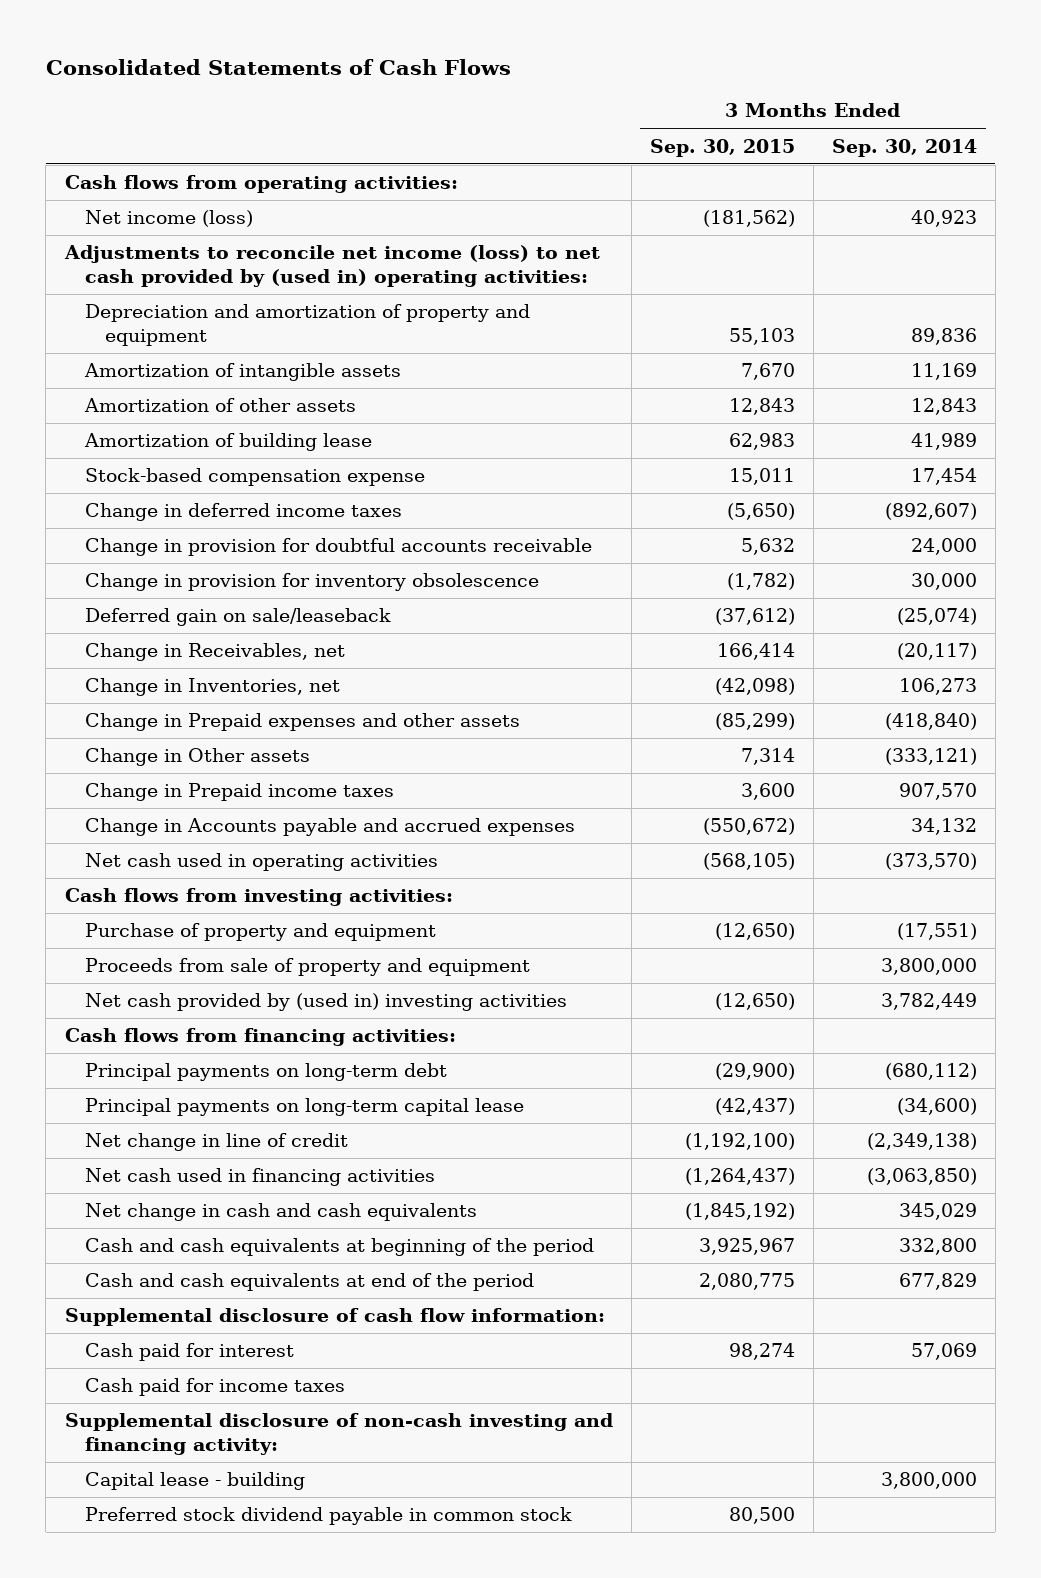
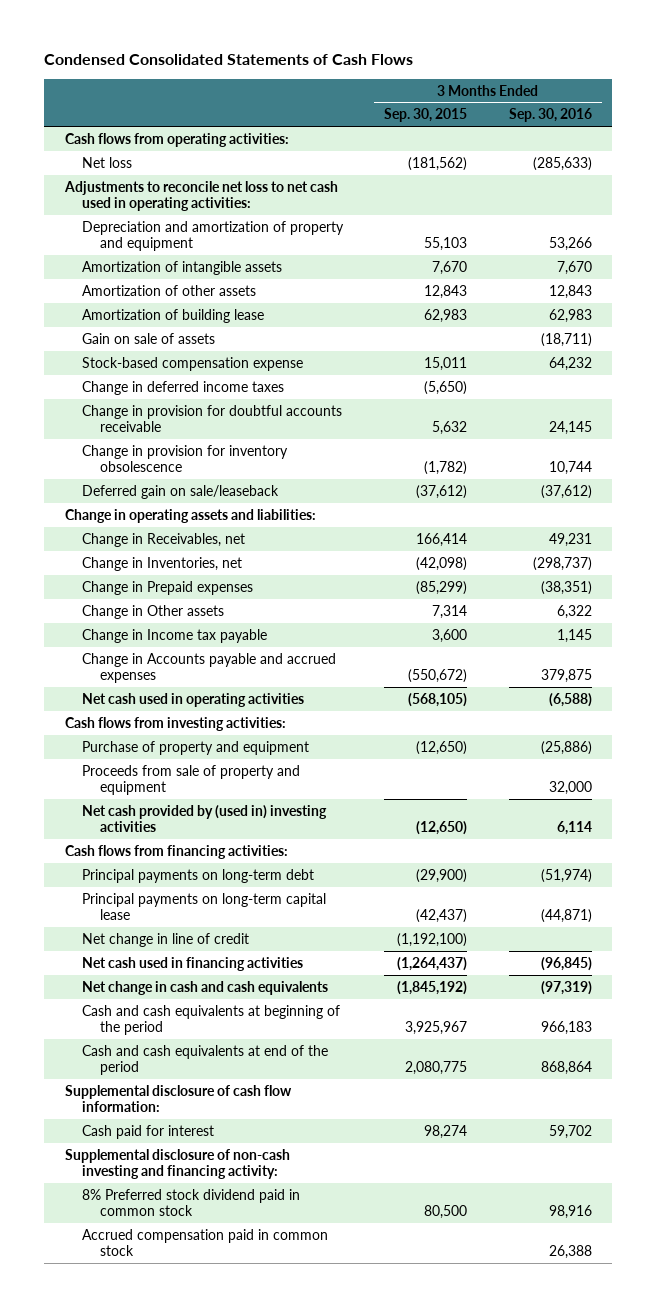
- Consolidated Statements of Cash Flows
+ Condensed Consolidated Statements of Cash Flows
- | 3 Months Ended Sep. 30, 2015 | 3 Months Ended Sep. 30, 2014
+ | 3 Months Ended Sep. 30, 2015 | 3 Months Ended Sep. 30, 2016
- Net income (loss) | (181,562) | 40,923
- Adjustments to reconcile net income (loss) to net cash provided by (used in) operating activities:
+ Net loss | (181,562) | (285,633)
+ Adjustments to reconcile net loss to net cash used in operating activities:
+ Gain on sale of assets | | (18,711)
+ Change in operating assets and liabilities:
- Change in Prepaid expenses and other assets | (85,299) | (418,840)
+ Change in Prepaid expenses | (85,299) | (38,351)
- Change in Prepaid income taxes | 3,600 | 907,570
+ Change in Income tax payable | 3,600 | 1,145
- Cash paid for income taxes
- Capital lease - building | | 3,800,000
- Preferred stock dividend payable in common stock | 80,500 |
+ 8% Preferred stock dividend paid in common stock | 80,500 | 98,916
+ Accrued compensation paid in common stock | | 26,388

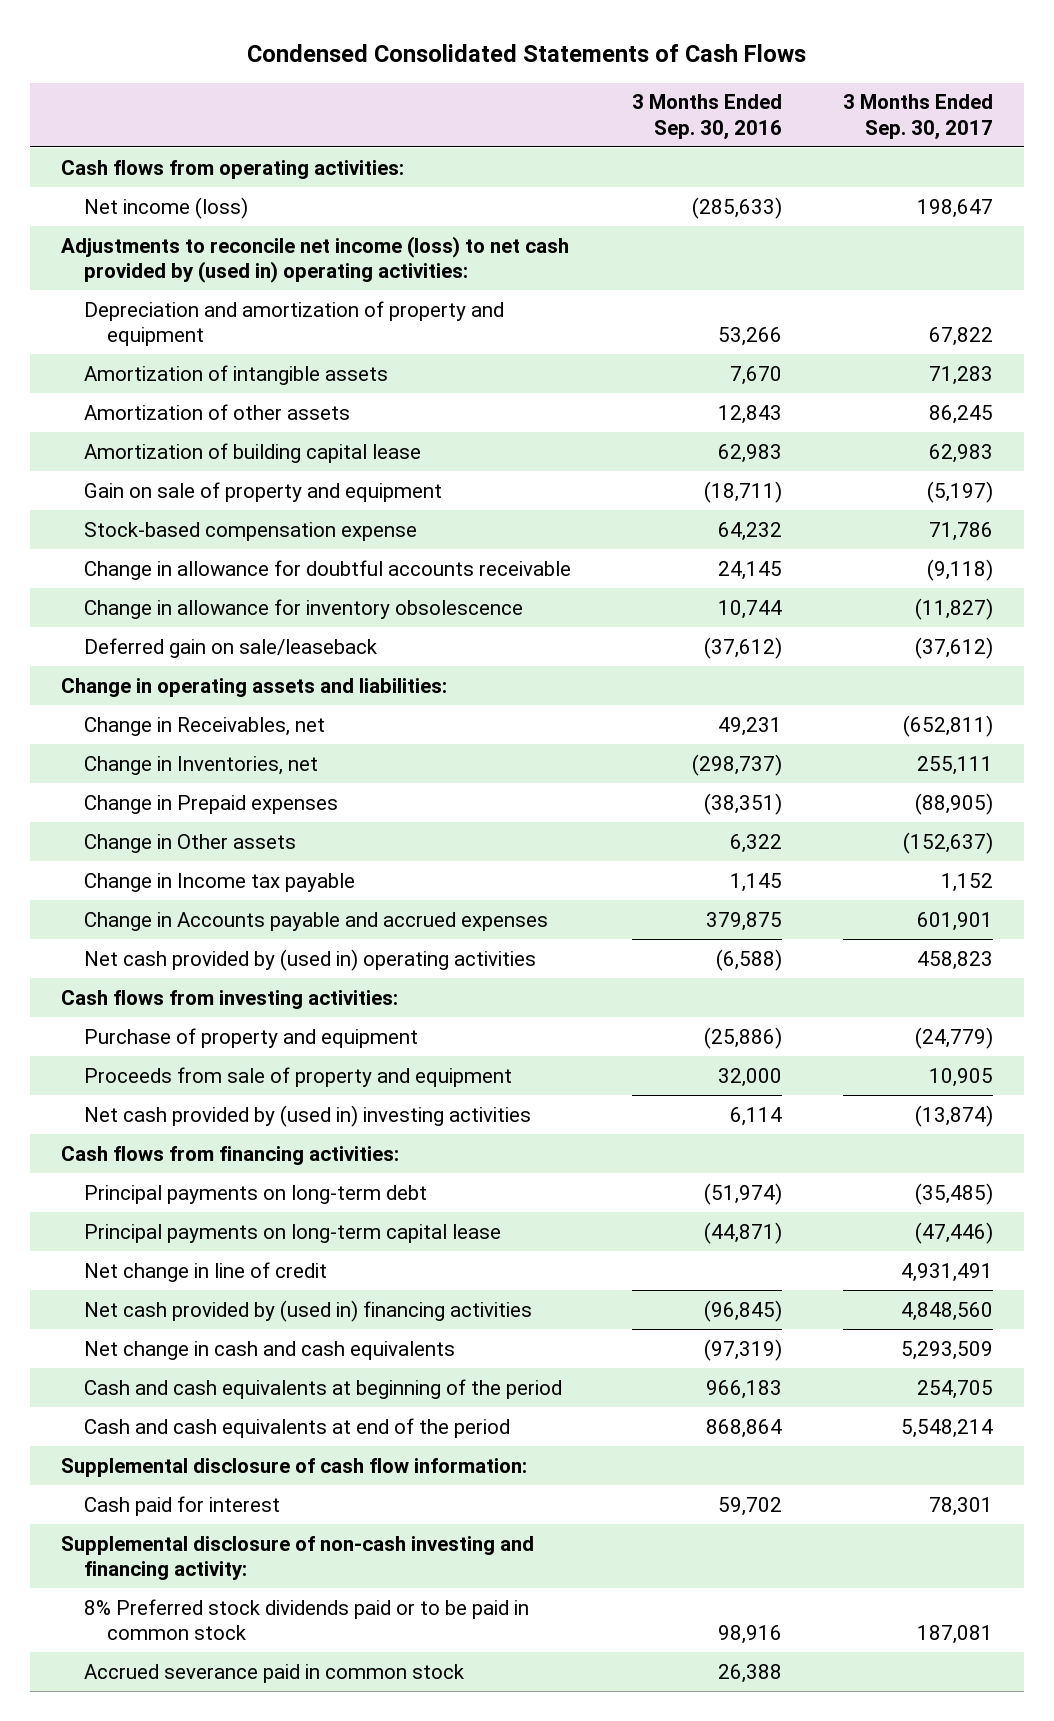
- | 3 Months Ended Sep. 30, 2015 | 3 Months Ended Sep. 30, 2016
+ | 3 Months Ended Sep. 30, 2016 | 3 Months Ended Sep. 30, 2017
- Net loss | (181,562) | (285,633)
- Adjustments to reconcile net loss to net cash used in operating activities:
+ Net income (loss) | (285,633) | 198,647
+ Adjustments to reconcile net income (loss) to net cash provided by (used in) operating activities:
- Amortization of building lease | 62,983 | 62,983
- Gain on sale of assets | | (18,711)
+ Amortization of building capital lease | 62,983 | 62,983
+ Gain on sale of property and equipment | (18,711) | (5,197)
- Change in deferred income taxes | (5,650) |
- Change in provision for doubtful accounts receivable | 5,632 | 24,145
- Change in provision for inventory obsolescence | (1,782) | 10,744
+ Change in allowance for doubtful accounts receivable | 24,145 | (9,118)
+ Change in allowance for inventory obsolescence | 10,744 | (11,827)
- Net cash used in operating activities | (568,105) | (6,588)
+ Net cash provided by (used in) operating activities | (6,588) | 458,823
- Net cash used in financing activities | (1,264,437) | (96,845)
+ Net cash provided by (used in) financing activities | (96,845) | 4,848,560
- 8% Preferred stock dividend paid in common stock | 80,500 | 98,916
- Accrued compensation paid in common stock | | 26,388
+ 8% Preferred stock dividends paid or to be paid in common stock | 98,916 | 187,081
+ Accrued severance paid in common stock | 26,388 |

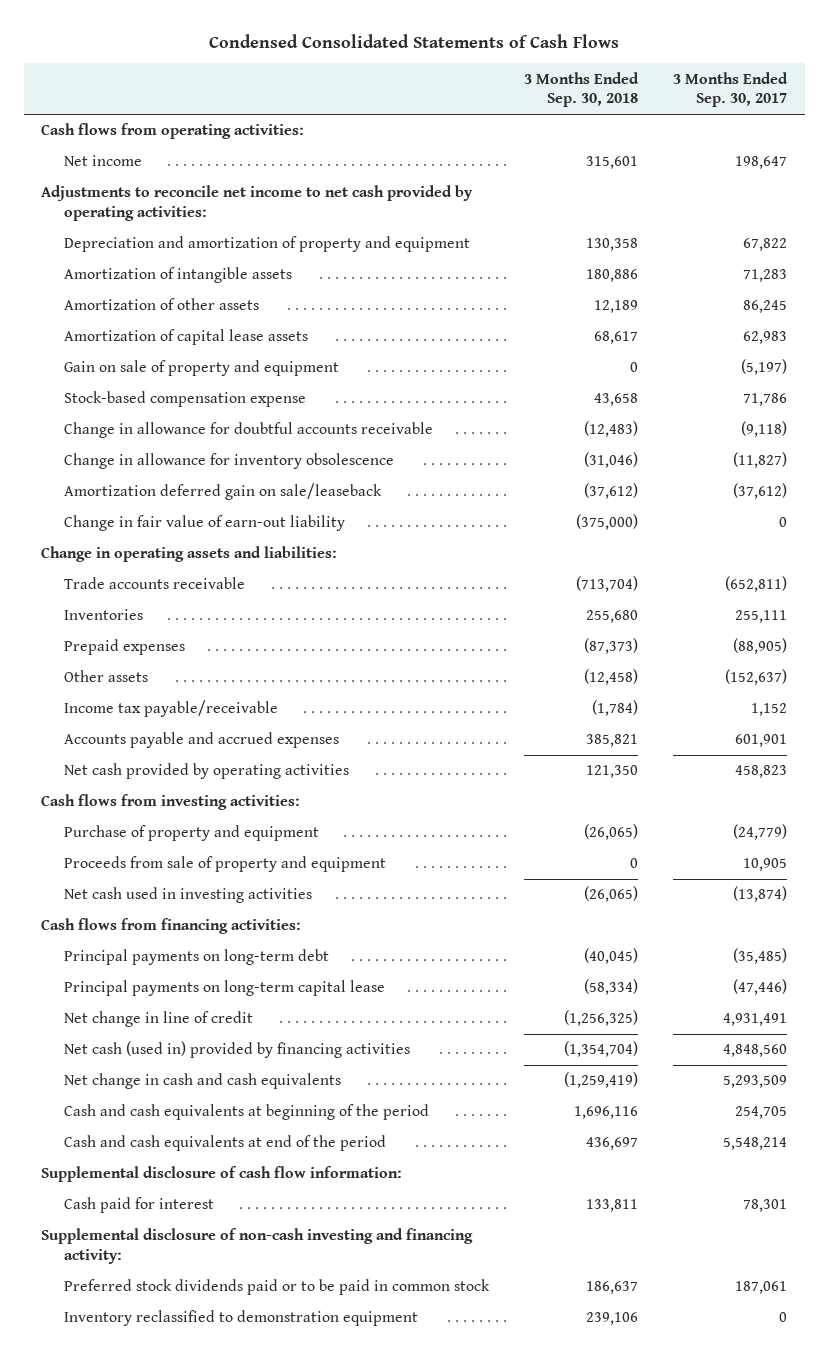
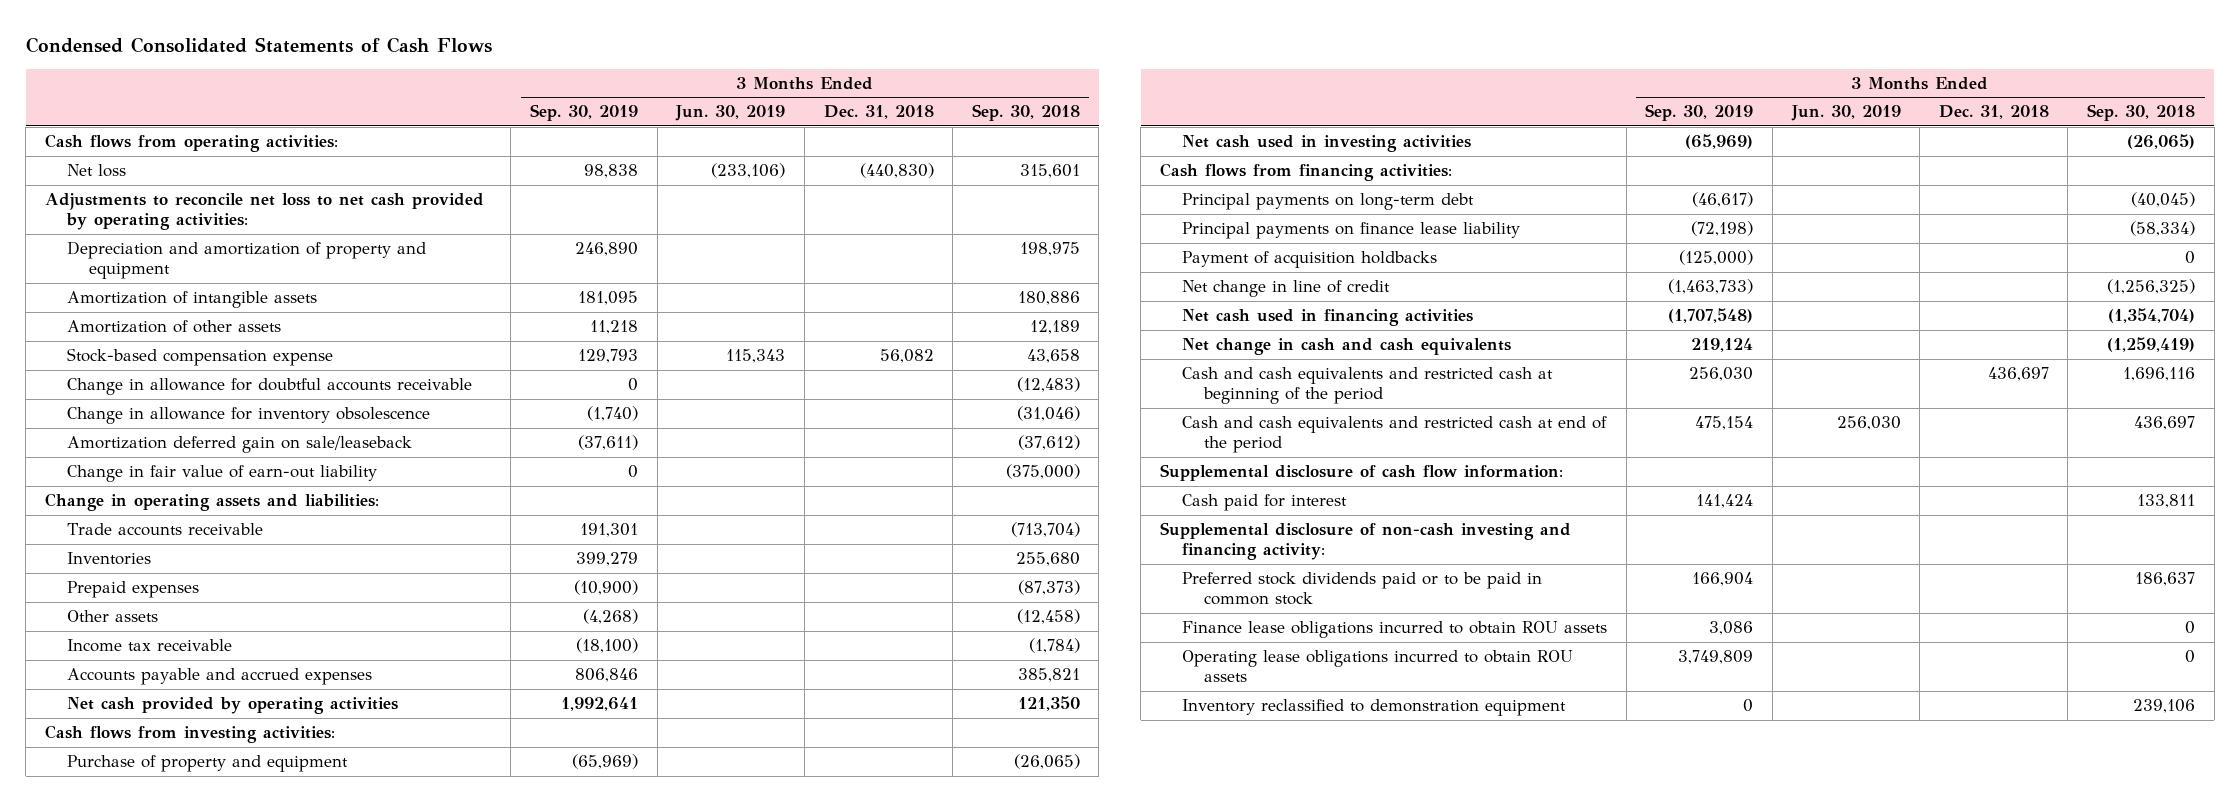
- | 3 Months Ended Sep. 30, 2018 | 3 Months Ended Sep. 30, 2017
+ | 3 Months Ended Sep. 30, 2019 | 3 Months Ended Jun. 30, 2019 | 3 Months Ended Dec. 31, 2018 | 3 Months Ended Sep. 30, 2018
- Net income | 315,601 | 198,647
- Adjustments to reconcile net income to net cash provided by operating activities:
- Depreciation and amortization of property and equipment | 130,358 | 67,822
+ Net loss | 98,838 | (233,106) | (440,830) | 315,601
+ Adjustments to reconcile net loss to net cash provided by operating activities:
+ Depreciation and amortization of property and equipment | 246,890 | | | 198,975
- Amortization of capital lease assets | 68,617 | 62,983
- Gain on sale of property and equipment | 0 | (5,197)
- Income tax payable/receivable | (1,784) | 1,152
+ Income tax receivable | (18,100) | | | (1,784)
- Proceeds from sale of property and equipment | 0 | 10,905
- Principal payments on long-term capital lease | (58,334) | (47,446)
+ Principal payments on finance lease liability | (72,198) | | | (58,334)
+ Payment of acquisition holdbacks | (125,000) | | | 0
- Net cash (used in) provided by financing activities | (1,354,704) | 4,848,560
+ Net cash used in financing activities | (1,707,548) | | | (1,354,704)
- Cash and cash equivalents at beginning of the period | 1,696,116 | 254,705
- Cash and cash equivalents at end of the period | 436,697 | 5,548,214
+ Cash and cash equivalents and restricted cash at beginning of the period | 256,030 | | 436,697 | 1,696,116
+ Cash and cash equivalents and restricted cash at end of the period | 475,154 | 256,030 | | 436,697
+ Finance lease obligations incurred to obtain ROU assets | 3,086 | | | 0
+ Operating lease obligations incurred to obtain ROU assets | 3,749,809 | | | 0

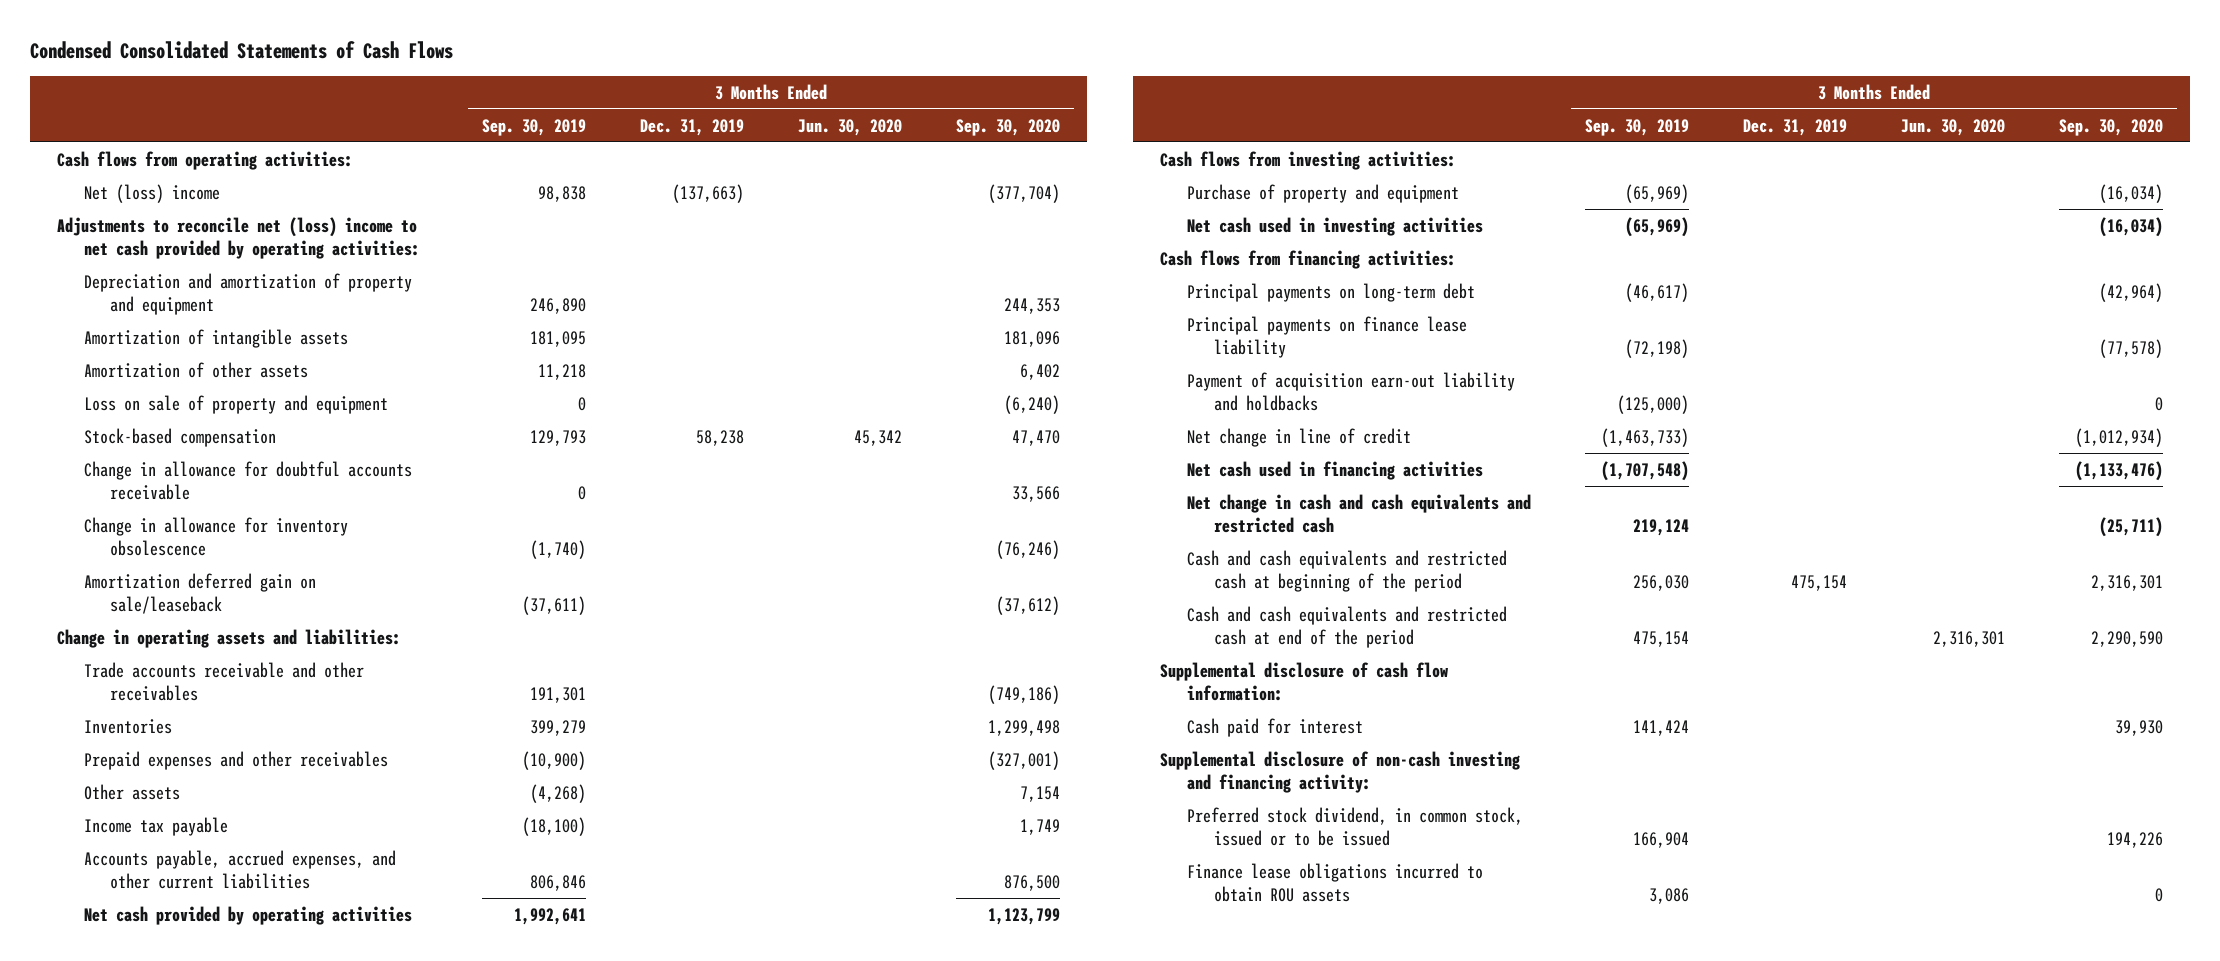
- | 3 Months Ended Sep. 30, 2019 | 3 Months Ended Jun. 30, 2019 | 3 Months Ended Dec. 31, 2018 | 3 Months Ended Sep. 30, 2018
+ | 3 Months Ended Sep. 30, 2019 | 3 Months Ended Dec. 31, 2019 | 3 Months Ended Jun. 30, 2020 | 3 Months Ended Sep. 30, 2020
- Net loss | 98,838 | (233,106) | (440,830) | 315,601
- Adjustments to reconcile net loss to net cash provided by operating activities:
+ Net (loss) income | 98,838 | (137,663) | | (377,704)
+ Adjustments to reconcile net (loss) income to net cash provided by operating activities:
- Stock-based compensation expense | 129,793 | 115,343 | 56,082 | 43,658
+ Loss on sale of property and equipment | 0 | | | (6,240)
+ Stock-based compensation | 129,793 | 58,238 | 45,342 | 47,470
- Change in fair value of earn-out liability | 0 | | | (375,000)
- Trade accounts receivable | 191,301 | | | (713,704)
+ Trade accounts receivable and other receivables | 191,301 | | | (749,186)
- Prepaid expenses | (10,900) | | | (87,373)
+ Prepaid expenses and other receivables | (10,900) | | | (327,001)
- Income tax receivable | (18,100) | | | (1,784)
- Accounts payable and accrued expenses | 806,846 | | | 385,821
+ Income tax payable | (18,100) | | | 1,749
+ Accounts payable, accrued expenses, and other current liabilities | 806,846 | | | 876,500
- Payment of acquisition holdbacks | (125,000) | | | 0
+ Payment of acquisition earn-out liability and holdbacks | (125,000) | | | 0
- Net change in cash and cash equivalents | 219,124 | | | (1,259,419)
+ Net change in cash and cash equivalents and restricted cash | 219,124 | | | (25,711)
- Preferred stock dividends paid or to be paid in common stock | 166,904 | | | 186,637
+ Preferred stock dividend, in common stock, issued or to be issued | 166,904 | | | 194,226
- Operating lease obligations incurred to obtain ROU assets | 3,749,809 | | | 0
- Inventory reclassified to demonstration equipment | 0 | | | 239,106

